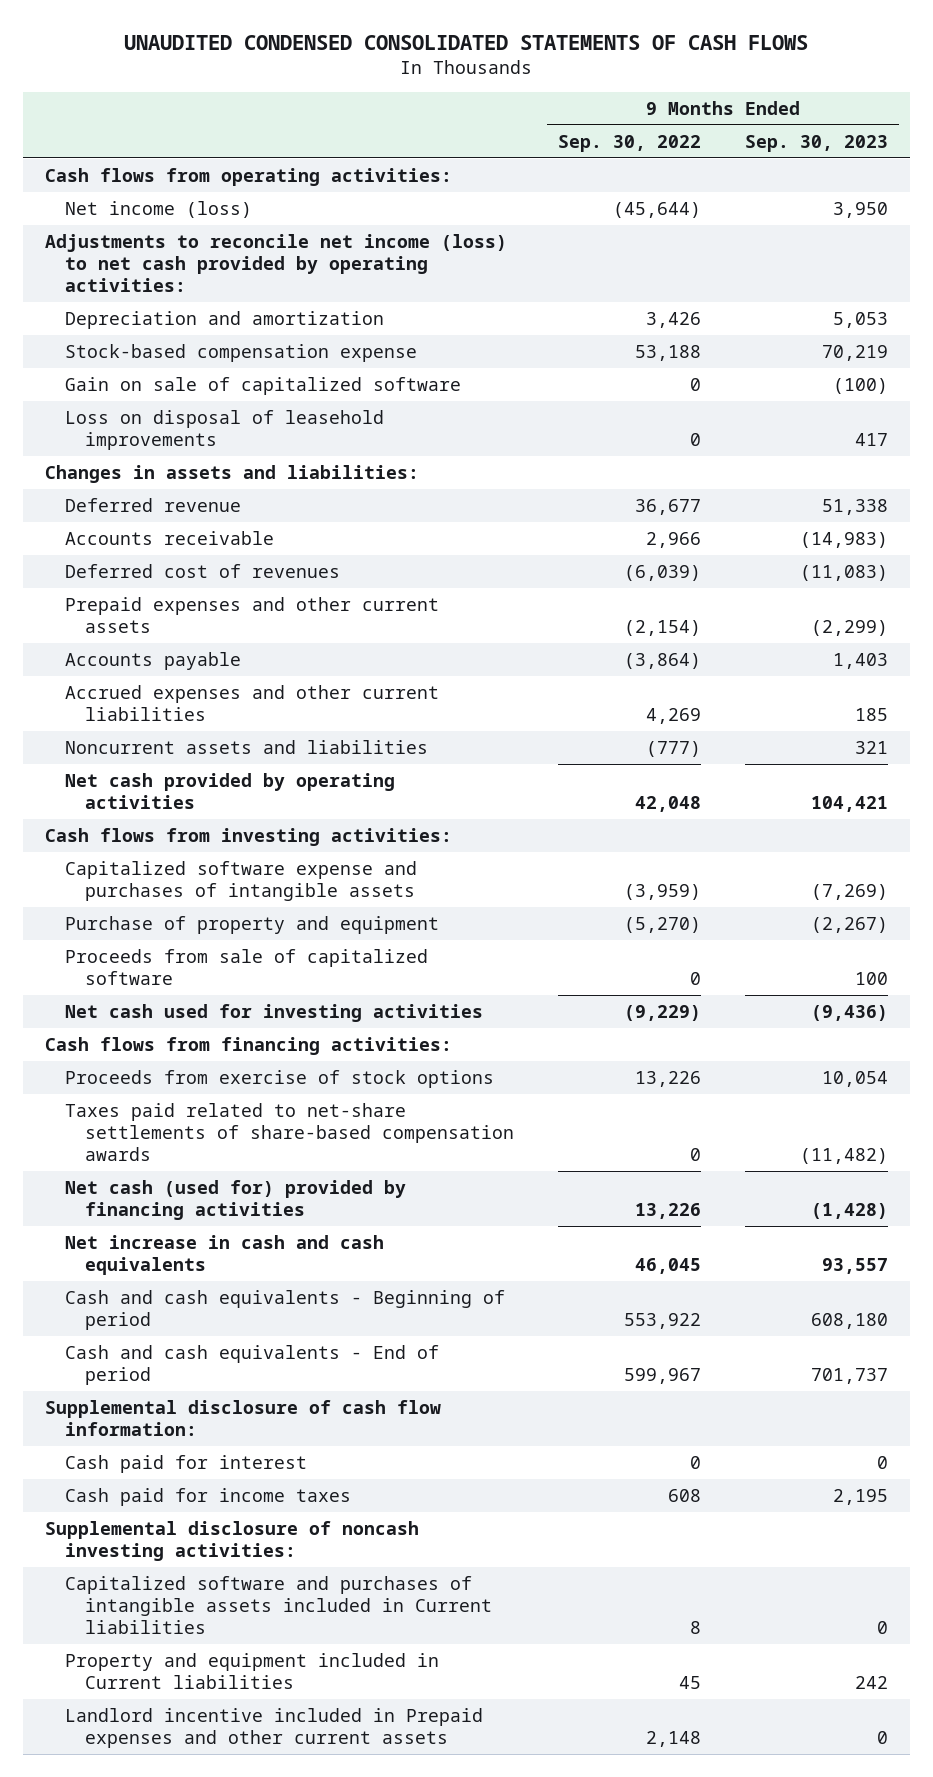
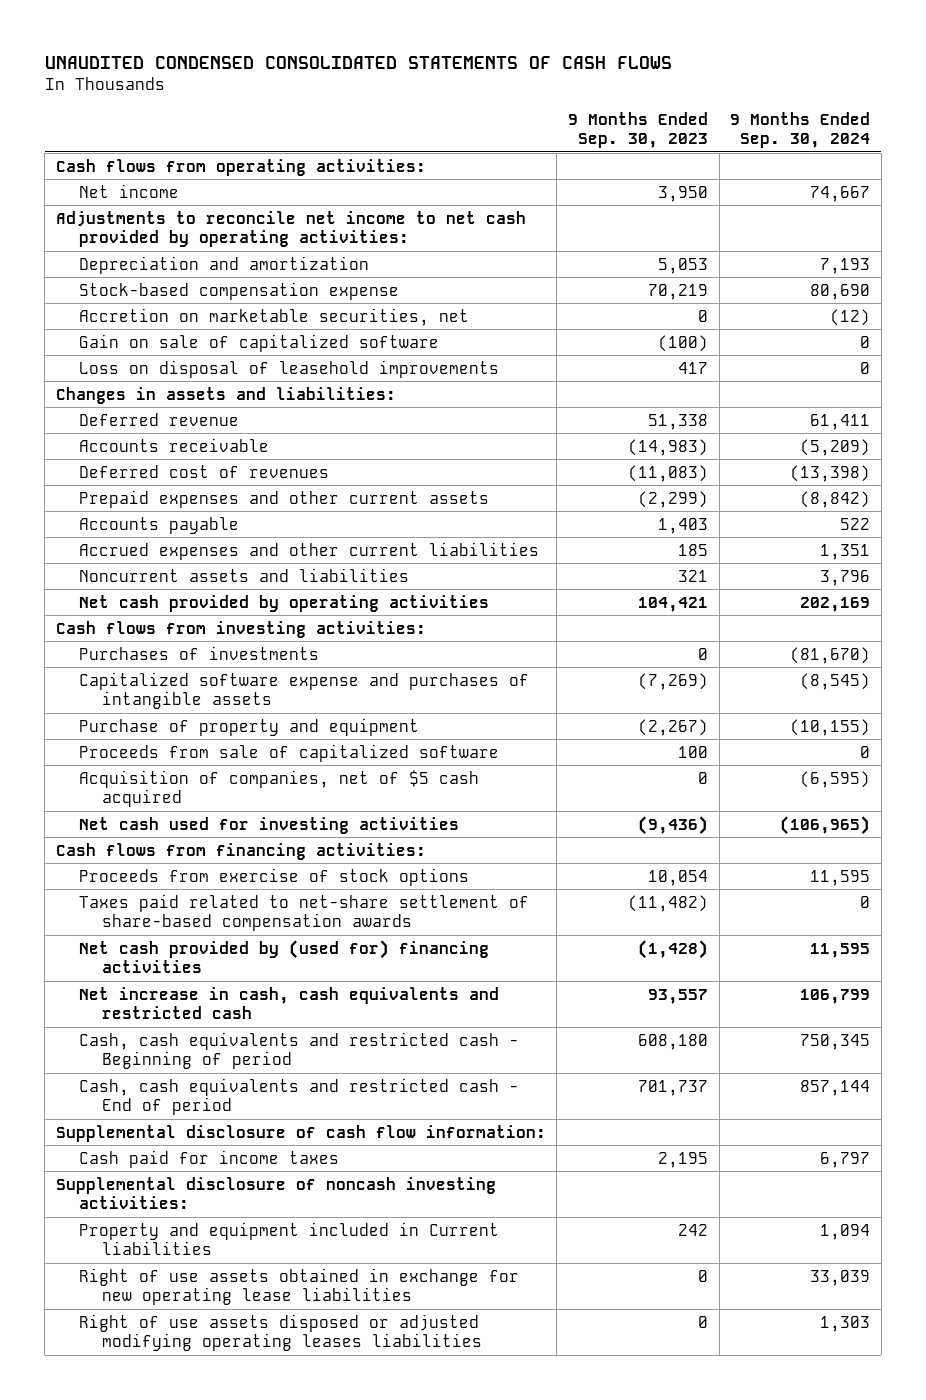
- | 9 Months Ended Sep. 30, 2022 | 9 Months Ended Sep. 30, 2023
+ | 9 Months Ended Sep. 30, 2023 | 9 Months Ended Sep. 30, 2024
- Net income (loss) | (45,644) | 3,950
- Adjustments to reconcile net income (loss) to net cash provided by operating activities:
+ Net income | 3,950 | 74,667
+ Adjustments to reconcile net income to net cash provided by operating activities:
+ Accretion on marketable securities, net | 0 | (12)
+ Purchases of investments | 0 | (81,670)
+ Acquisition of companies, net of $5 cash acquired | 0 | (6,595)
- Taxes paid related to net-share settlements of share-based compensation awards | 0 | (11,482)
- Net cash (used for) provided by financing activities | 13,226 | (1,428)
- Net increase in cash and cash equivalents | 46,045 | 93,557
- Cash and cash equivalents - Beginning of period | 553,922 | 608,180
- Cash and cash equivalents - End of period | 599,967 | 701,737
+ Taxes paid related to net-share settlement of share-based compensation awards | (11,482) | 0
+ Net cash provided by (used for) financing activities | (1,428) | 11,595
+ Net increase in cash, cash equivalents and restricted cash | 93,557 | 106,799
+ Cash, cash equivalents and restricted cash - Beginning of period | 608,180 | 750,345
+ Cash, cash equivalents and restricted cash - End of period | 701,737 | 857,144
- Cash paid for interest | 0 | 0
- Capitalized software and purchases of intangible assets included in Current liabilities | 8 | 0
- Landlord incentive included in Prepaid expenses and other current assets | 2,148 | 0
+ Right of use assets obtained in exchange for new operating lease liabilities | 0 | 33,039
+ Right of use assets disposed or adjusted modifying operating leases liabilities | 0 | 1,303

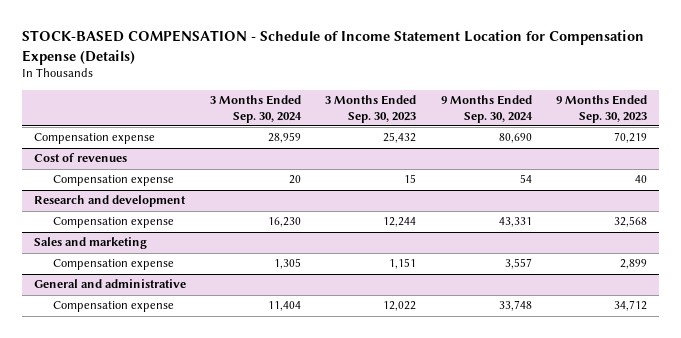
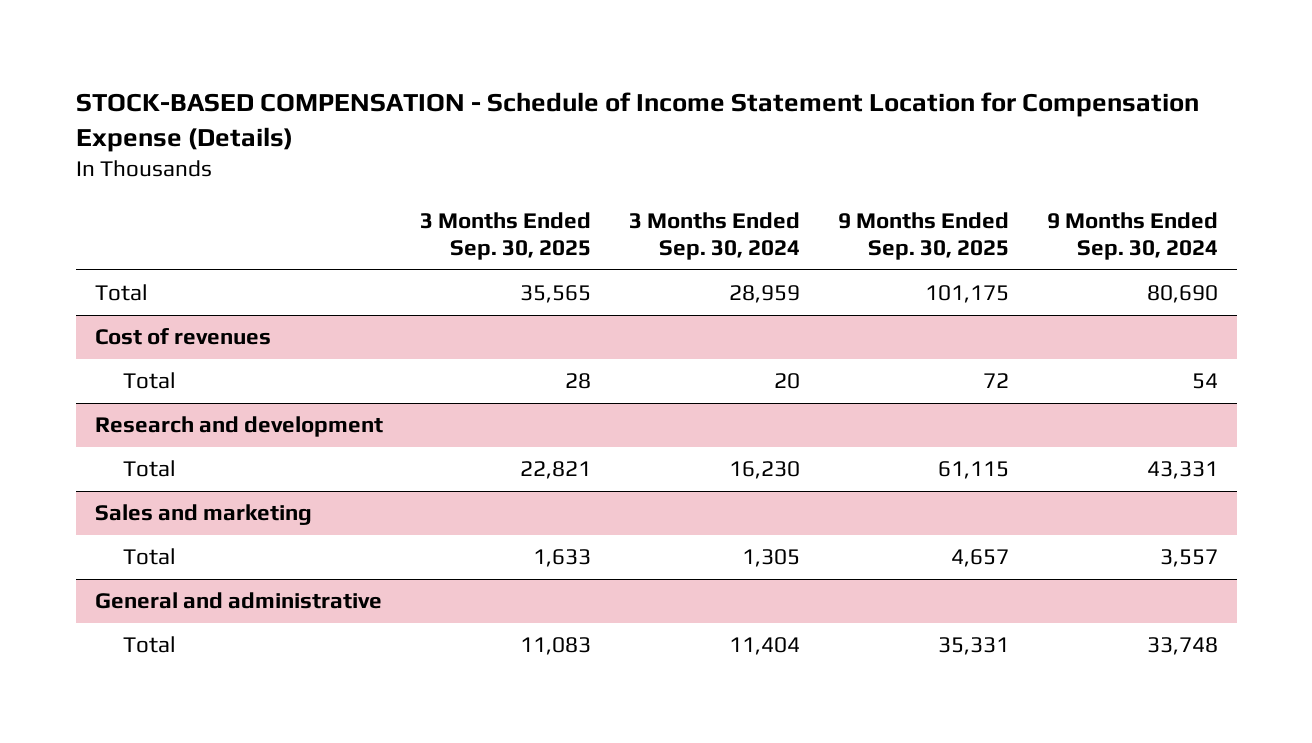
- | 3 Months Ended Sep. 30, 2024 | 3 Months Ended Sep. 30, 2023 | 9 Months Ended Sep. 30, 2024 | 9 Months Ended Sep. 30, 2023
+ | 3 Months Ended Sep. 30, 2025 | 3 Months Ended Sep. 30, 2024 | 9 Months Ended Sep. 30, 2025 | 9 Months Ended Sep. 30, 2024
- Compensation expense | 28,959 | 25,432 | 80,690 | 70,219
+ Total | 35,565 | 28,959 | 101,175 | 80,690
@ Cost of revenues
- Compensation expense | 20 | 15 | 54 | 40
+ Total | 28 | 20 | 72 | 54
@ Research and development
- Compensation expense | 16,230 | 12,244 | 43,331 | 32,568
+ Total | 22,821 | 16,230 | 61,115 | 43,331
@ Sales and marketing
- Compensation expense | 1,305 | 1,151 | 3,557 | 2,899
+ Total | 1,633 | 1,305 | 4,657 | 3,557
@ General and administrative
- Compensation expense | 11,404 | 12,022 | 33,748 | 34,712
+ Total | 11,083 | 11,404 | 35,331 | 33,748

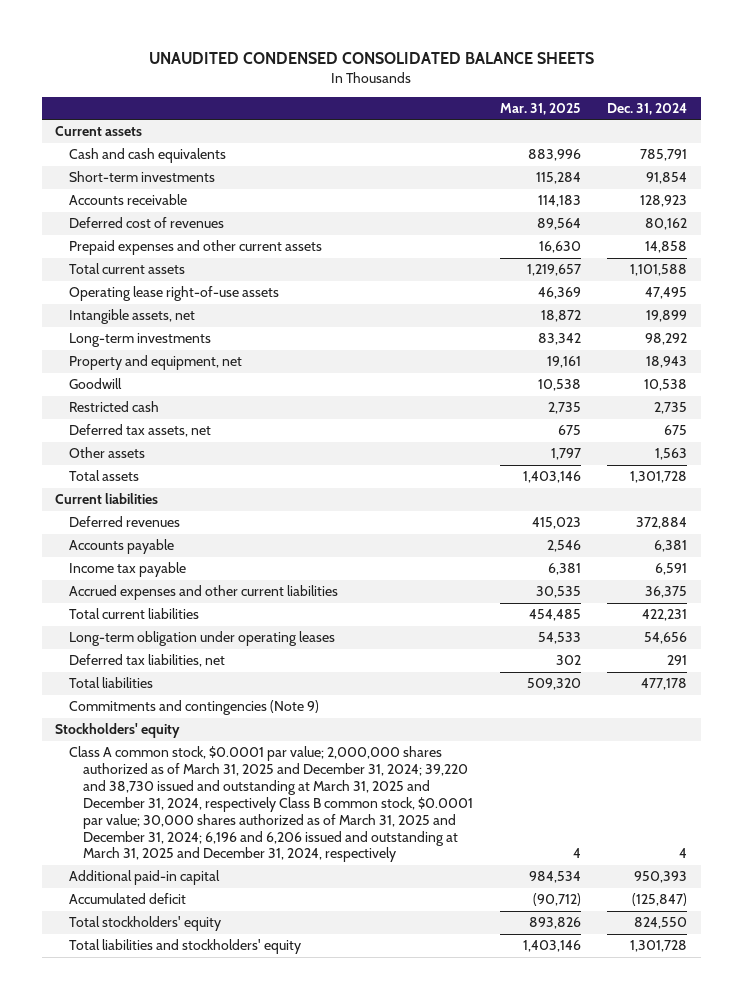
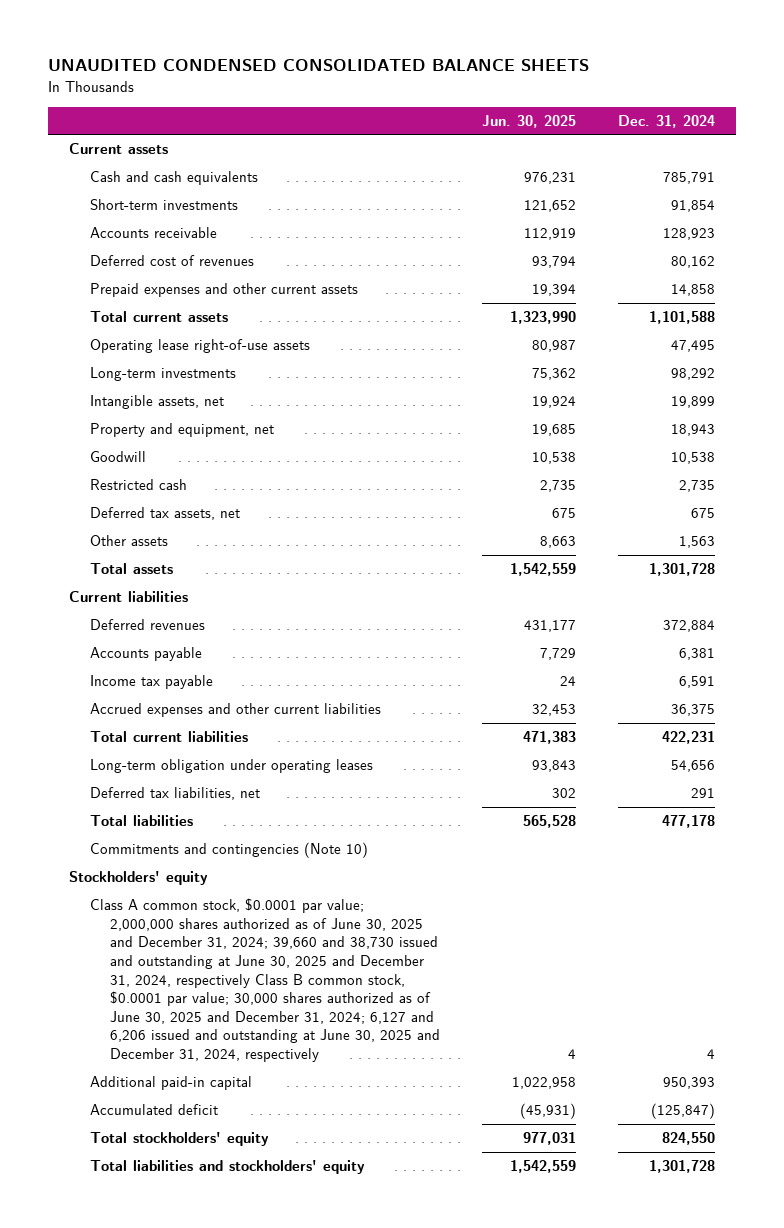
- | Mar. 31, 2025 | Dec. 31, 2024
+ | Jun. 30, 2025 | Dec. 31, 2024
moved down: Intangible assets, net | 19,924 | 19,899
- Commitments and contingencies (Note 9)
+ Commitments and contingencies (Note 10)
- Class A common stock, $0.0001 par value; 2,000,000 shares authorized as of March 31, 2025 and December 31, 2024; 39,220 and 38,730 issued and outstanding at March 31, 2025 and December 31, 2024, respectively Class B common stock, $0.0001 par value; 30,000 shares authorized as of March 31, 2025 and December 31, 2024; 6,196 and 6,206 issued and outstanding at March 31, 2025 and December 31, 2024, respectively | 4 | 4
+ Class A common stock, $0.0001 par value; 2,000,000 shares authorized as of June 30, 2025 and December 31, 2024; 39,660 and 38,730 issued and outstanding at June 30, 2025 and December 31, 2024, respectively Class B common stock, $0.0001 par value; 30,000 shares authorized as of June 30, 2025 and December 31, 2024; 6,127 and 6,206 issued and outstanding at June 30, 2025 and December 31, 2024, respectively | 4 | 4

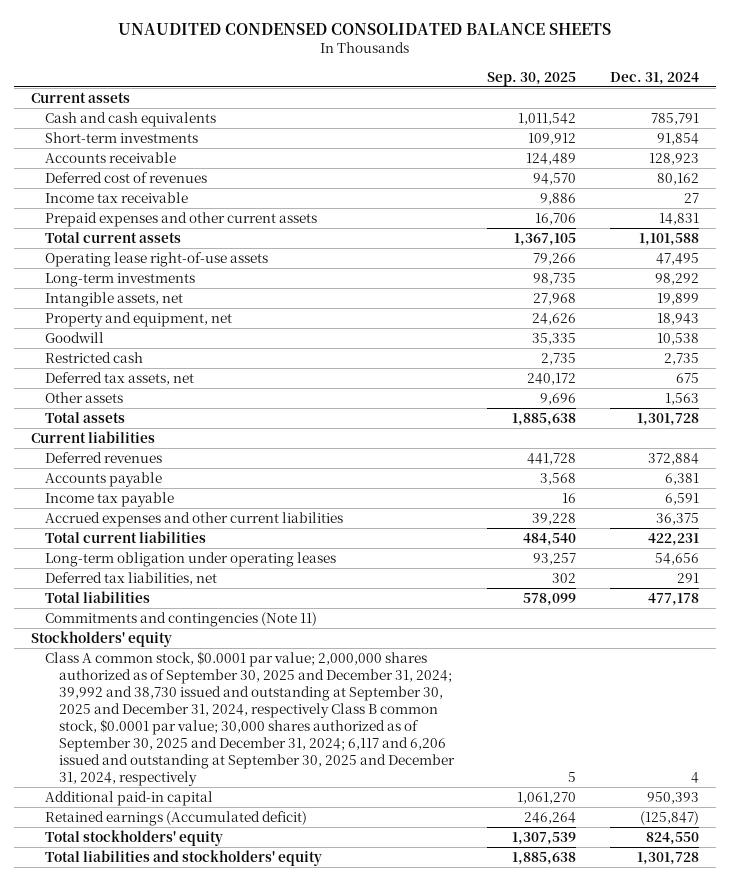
- | Jun. 30, 2025 | Dec. 31, 2024
+ | Sep. 30, 2025 | Dec. 31, 2024
- Prepaid expenses and other current assets | 19,394 | 14,858
+ Income tax receivable | 9,886 | 27
+ Prepaid expenses and other current assets | 16,706 | 14,831
- Commitments and contingencies (Note 10)
+ Commitments and contingencies (Note 11)
- Class A common stock, $0.0001 par value; 2,000,000 shares authorized as of June 30, 2025 and December 31, 2024; 39,660 and 38,730 issued and outstanding at June 30, 2025 and December 31, 2024, respectively Class B common stock, $0.0001 par value; 30,000 shares authorized as of June 30, 2025 and December 31, 2024; 6,127 and 6,206 issued and outstanding at June 30, 2025 and December 31, 2024, respectively | 4 | 4
+ Class A common stock, $0.0001 par value; 2,000,000 shares authorized as of September 30, 2025 and December 31, 2024; 39,992 and 38,730 issued and outstanding at September 30, 2025 and December 31, 2024, respectively Class B common stock, $0.0001 par value; 30,000 shares authorized as of September 30, 2025 and December 31, 2024; 6,117 and 6,206 issued and outstanding at September 30, 2025 and December 31, 2024, respectively | 5 | 4
- Accumulated deficit | (45,931) | (125,847)
+ Retained earnings (Accumulated deficit) | 246,264 | (125,847)

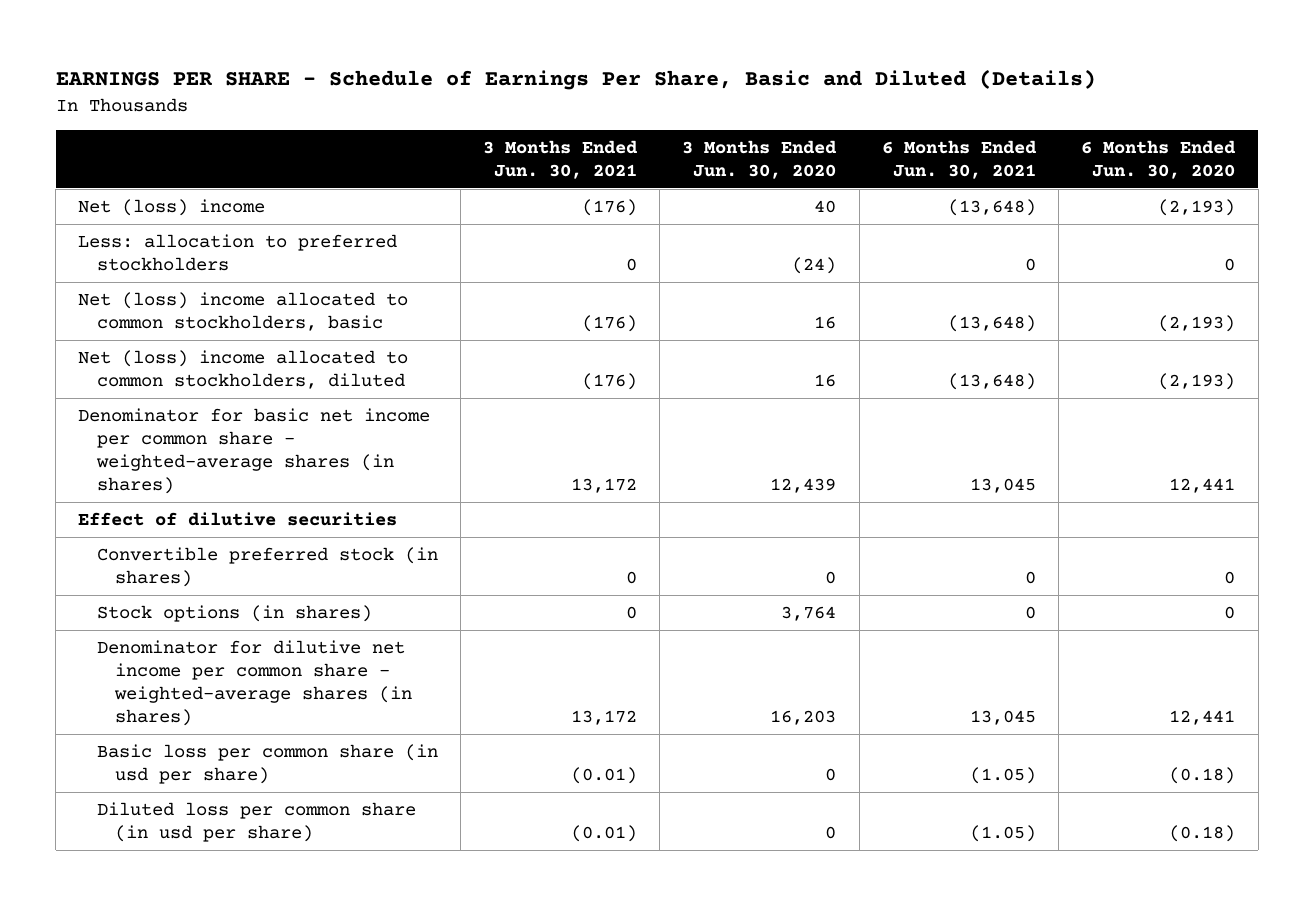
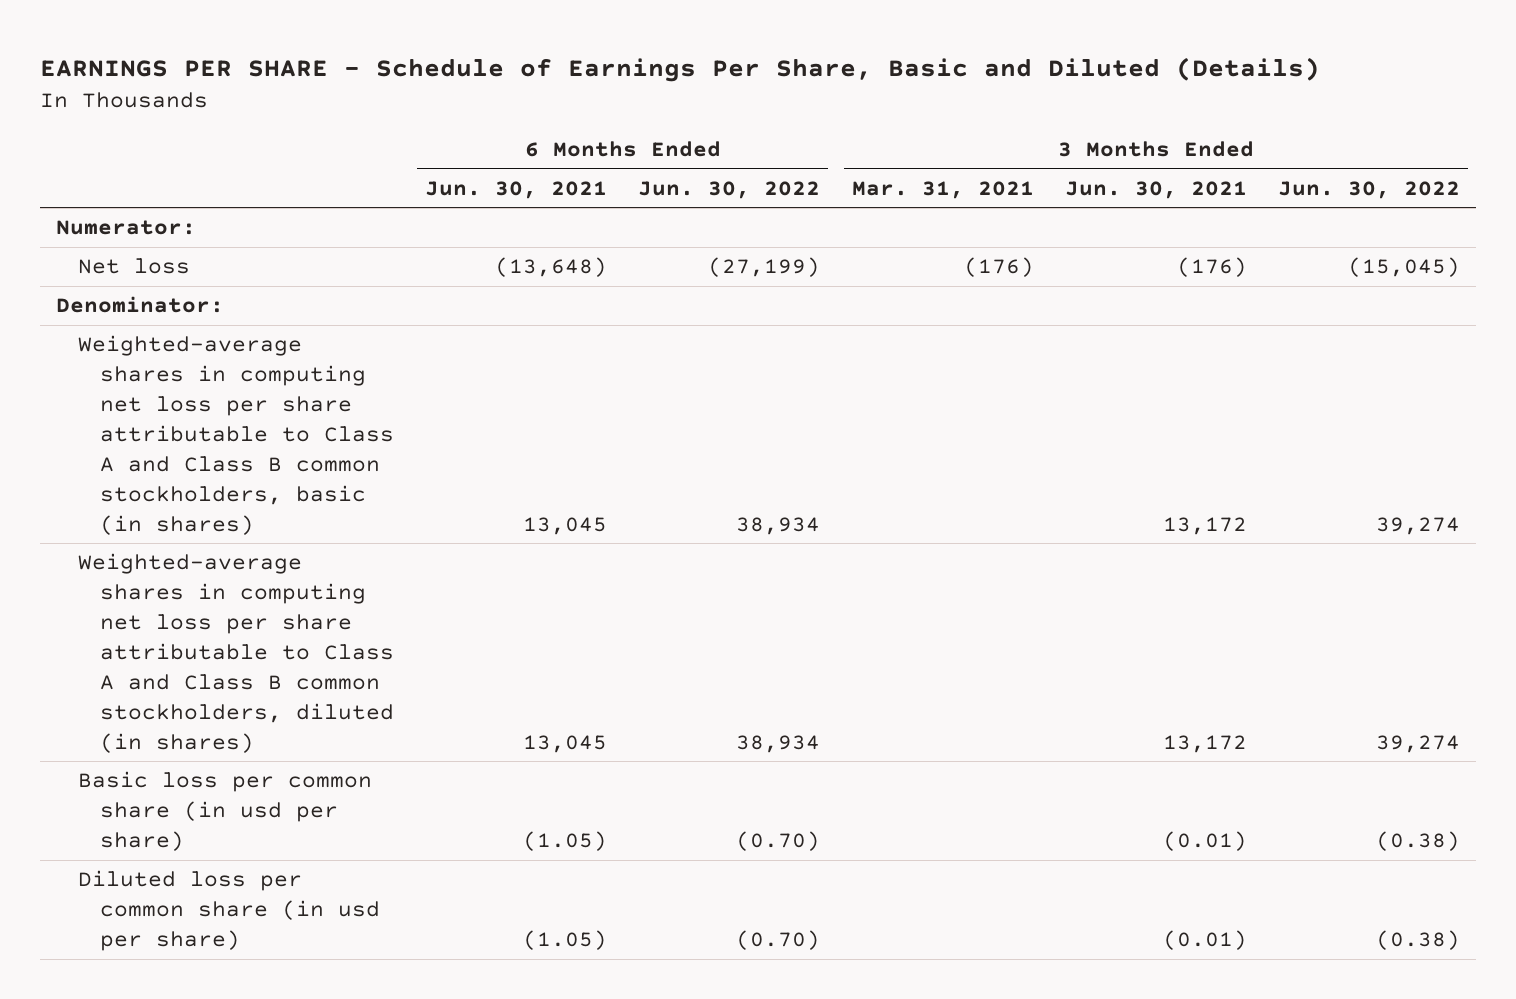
- | 3 Months Ended Jun. 30, 2021 | 3 Months Ended Jun. 30, 2020 | 6 Months Ended Jun. 30, 2021 | 6 Months Ended Jun. 30, 2020
+ | 6 Months Ended Jun. 30, 2021 | 6 Months Ended Jun. 30, 2022 | 3 Months Ended Mar. 31, 2021 | 3 Months Ended Jun. 30, 2021 | 3 Months Ended Jun. 30, 2022
- Net (loss) income | (176) | 40 | (13,648) | (2,193)
- Less: allocation to preferred stockholders | 0 | (24) | 0 | 0
- Net (loss) income allocated to common stockholders, basic | (176) | 16 | (13,648) | (2,193)
- Net (loss) income allocated to common stockholders, diluted | (176) | 16 | (13,648) | (2,193)
- Denominator for basic net income per common share - weighted-average shares (in shares) | 13,172 | 12,439 | 13,045 | 12,441
- Effect of dilutive securities
- Convertible preferred stock (in shares) | 0 | 0 | 0 | 0
- Stock options (in shares) | 0 | 3,764 | 0 | 0
- Denominator for dilutive net income per common share - weighted-average shares (in shares) | 13,172 | 16,203 | 13,045 | 12,441
+ Numerator:
+ Net loss | (13,648) | (27,199) | (176) | (176) | (15,045)
+ Denominator:
+ Weighted-average shares in computing net loss per share attributable to Class A and Class B common stockholders, basic (in shares) | 13,045 | 38,934 | | 13,172 | 39,274
+ Weighted-average shares in computing net loss per share attributable to Class A and Class B common stockholders, diluted (in shares) | 13,045 | 38,934 | | 13,172 | 39,274

